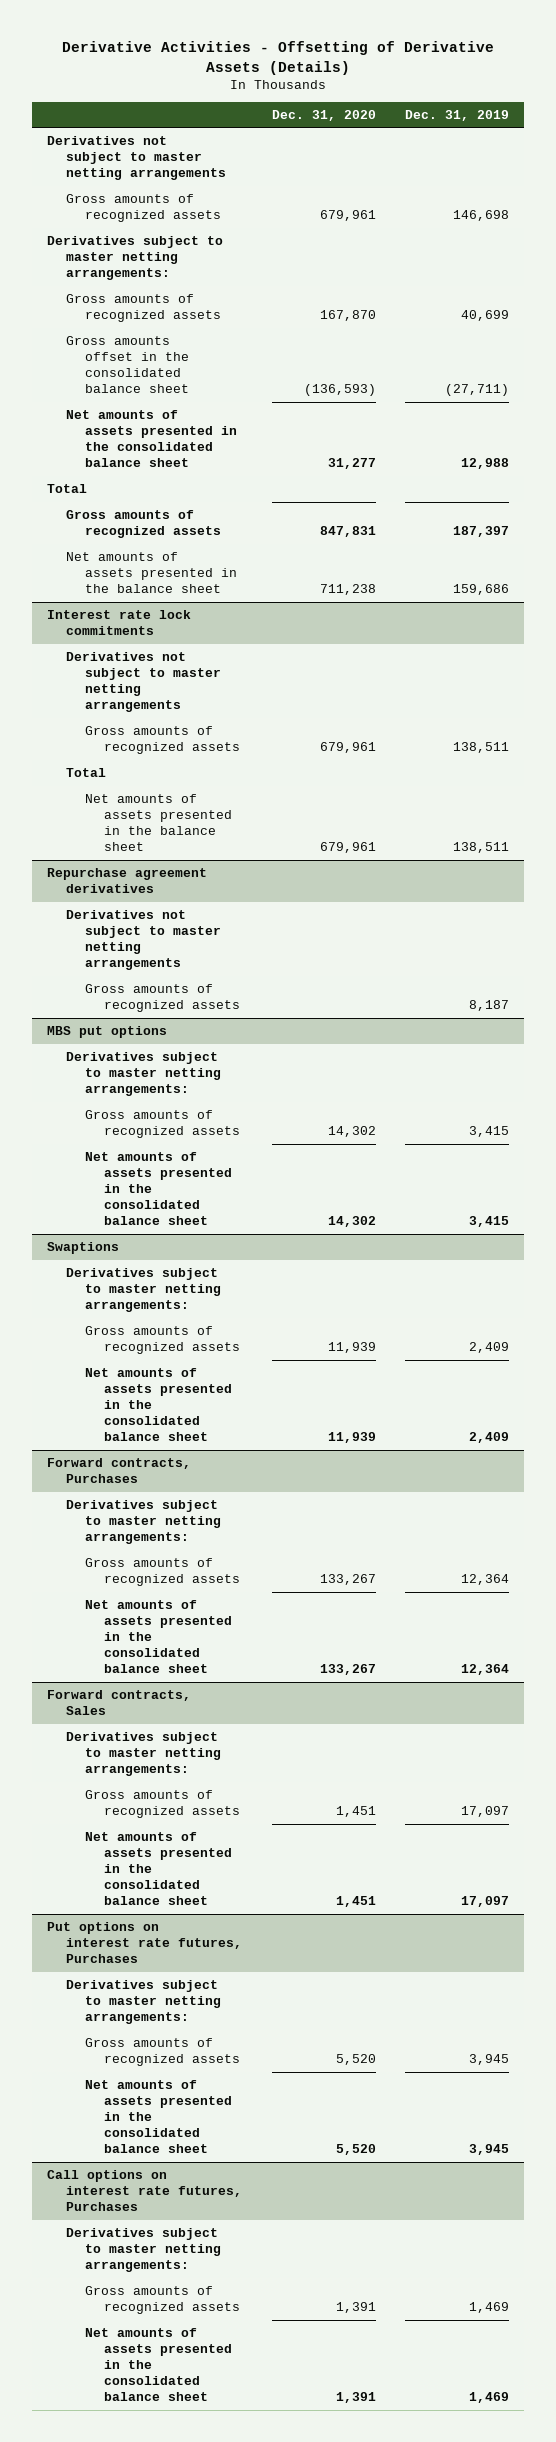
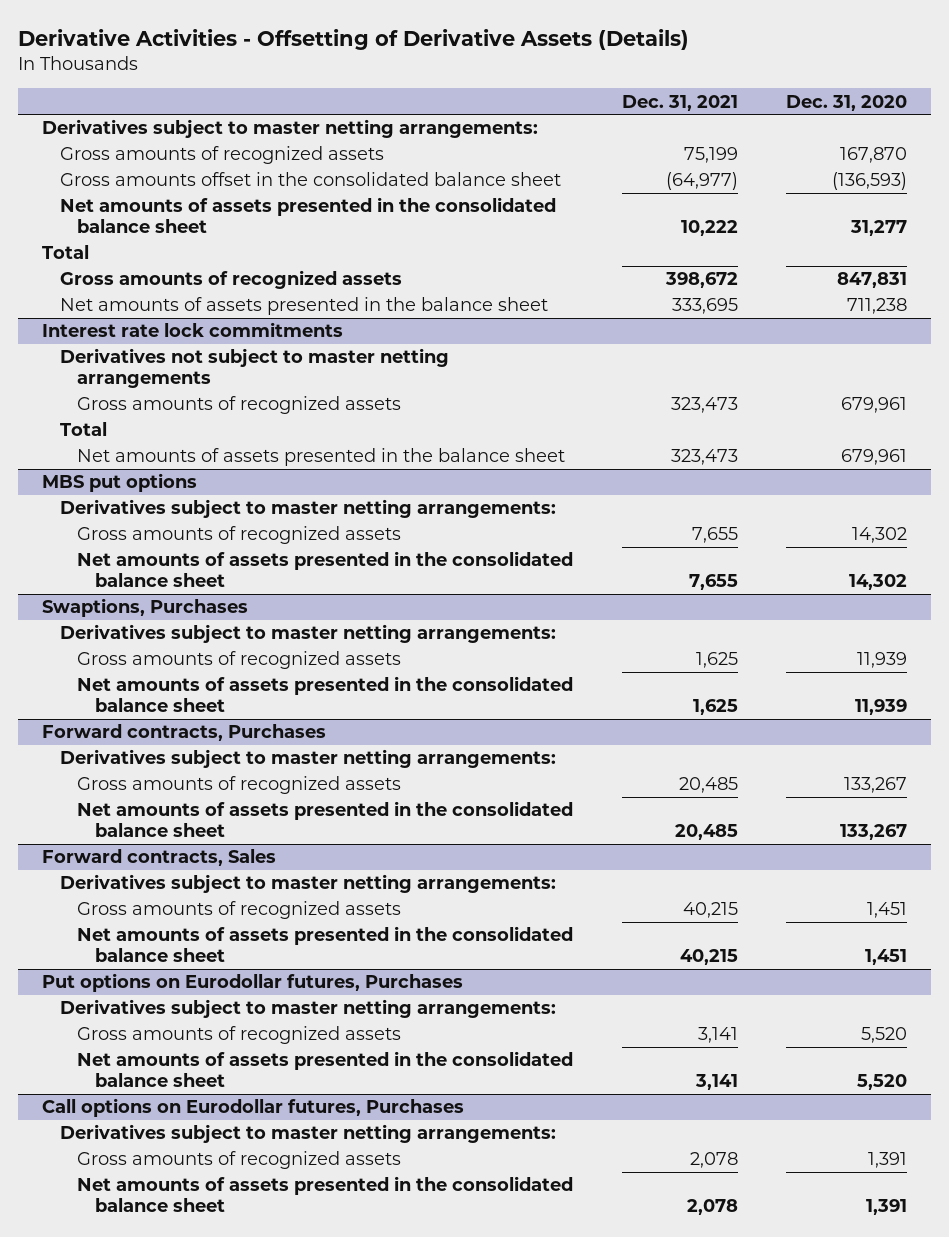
- | Dec. 31, 2020 | Dec. 31, 2019
+ | Dec. 31, 2021 | Dec. 31, 2020
- Derivatives not subject to master netting arrangements
- Gross amounts of recognized assets | 679,961 | 146,698
- Repurchase agreement derivatives
- Derivatives not subject to master netting arrangements
- Gross amounts of recognized assets | | 8,187
- Swaptions
+ Swaptions, Purchases
- Put options on interest rate futures, Purchases
+ Put options on Eurodollar futures, Purchases
- Call options on interest rate futures, Purchases
+ Call options on Eurodollar futures, Purchases

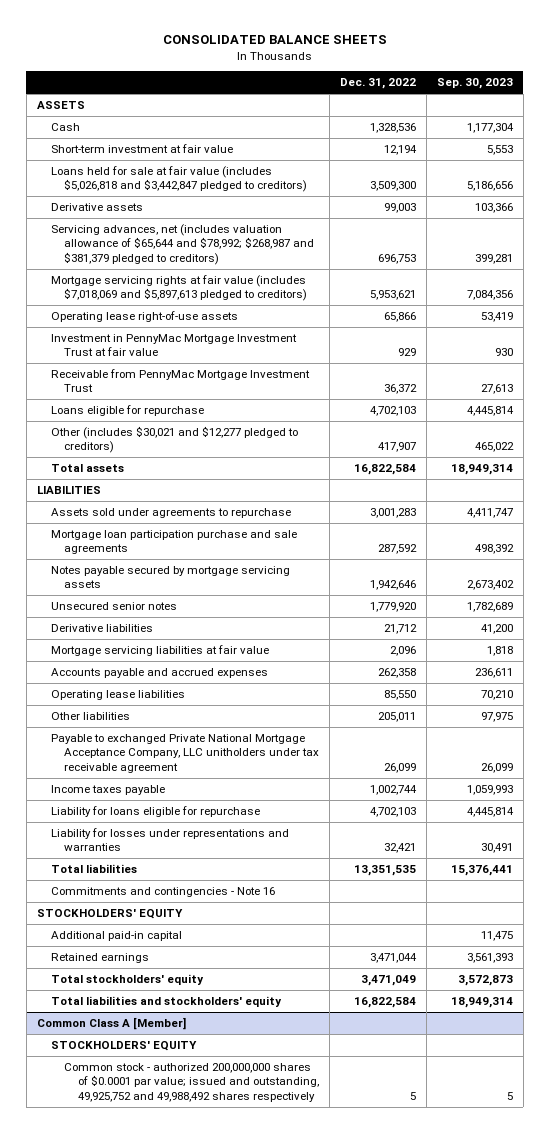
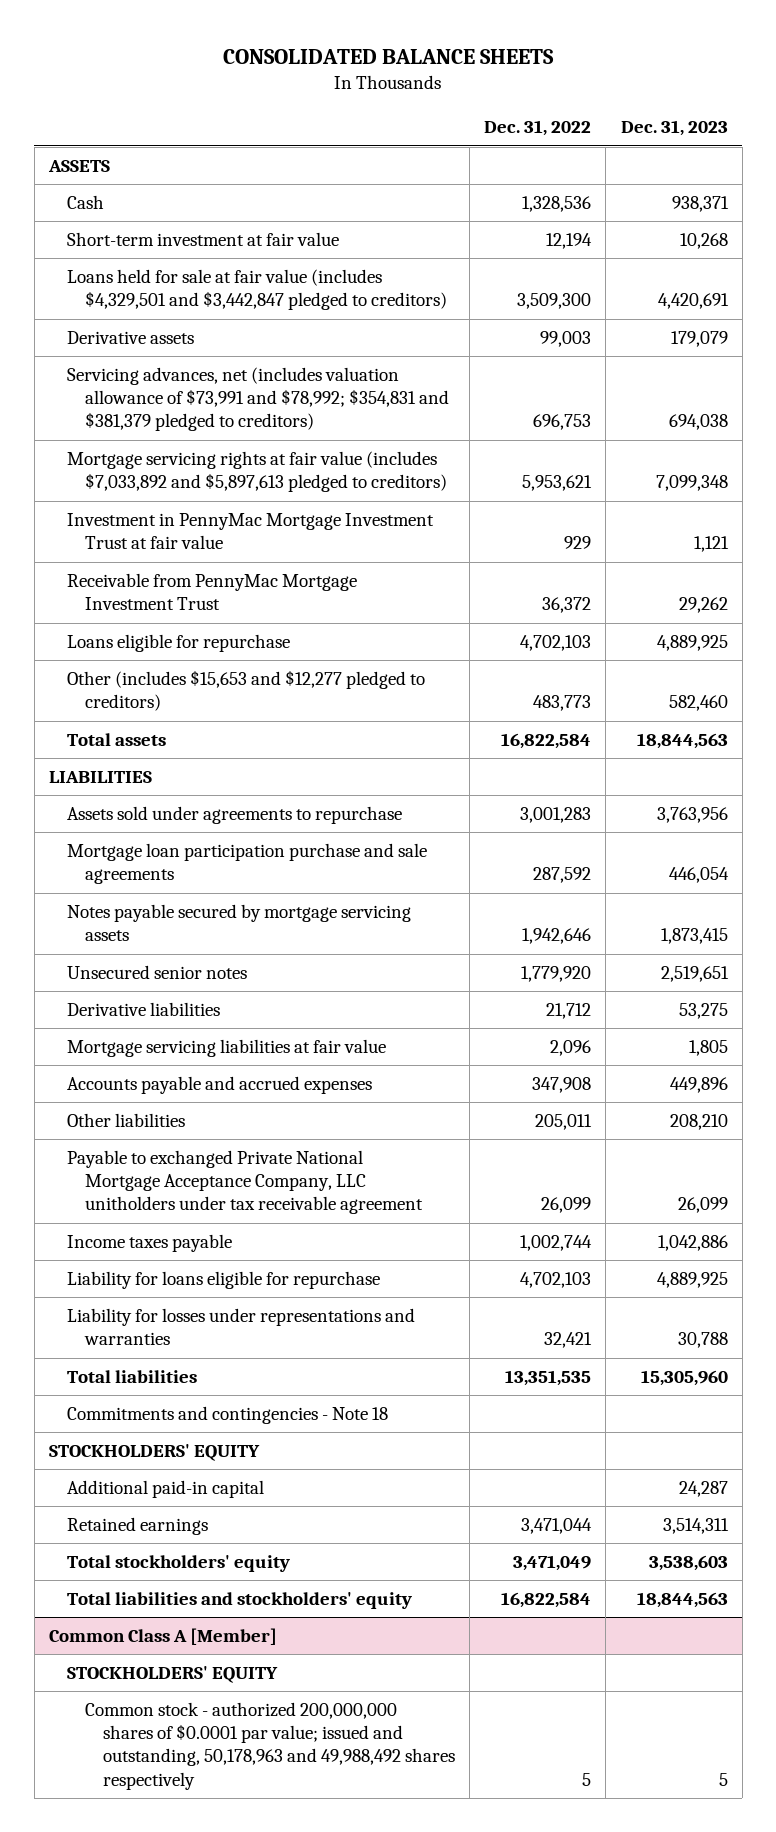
- | Dec. 31, 2022 | Sep. 30, 2023
+ | Dec. 31, 2022 | Dec. 31, 2023
- Loans held for sale at fair value (includes $5,026,818 and $3,442,847 pledged to creditors) | 3,509,300 | 5,186,656
+ Loans held for sale at fair value (includes $4,329,501 and $3,442,847 pledged to creditors) | 3,509,300 | 4,420,691
- Servicing advances, net (includes valuation allowance of $65,644 and $78,992; $268,987 and $381,379 pledged to creditors) | 696,753 | 399,281
- Mortgage servicing rights at fair value (includes $7,018,069 and $5,897,613 pledged to creditors) | 5,953,621 | 7,084,356
- Operating lease right-of-use assets | 65,866 | 53,419
+ Servicing advances, net (includes valuation allowance of $73,991 and $78,992; $354,831 and $381,379 pledged to creditors) | 696,753 | 694,038
+ Mortgage servicing rights at fair value (includes $7,033,892 and $5,897,613 pledged to creditors) | 5,953,621 | 7,099,348
- Other (includes $30,021 and $12,277 pledged to creditors) | 417,907 | 465,022
+ Other (includes $15,653 and $12,277 pledged to creditors) | 483,773 | 582,460
- Accounts payable and accrued expenses | 262,358 | 236,611
- Operating lease liabilities | 85,550 | 70,210
+ Accounts payable and accrued expenses | 347,908 | 449,896
- Commitments and contingencies - Note 16
+ Commitments and contingencies - Note 18
@ Common Class A [Member]
- Common stock - authorized 200,000,000 shares of $0.0001 par value; issued and outstanding, 49,925,752 and 49,988,492 shares respectively | 5 | 5
+ Common stock - authorized 200,000,000 shares of $0.0001 par value; issued and outstanding, 50,178,963 and 49,988,492 shares respectively | 5 | 5

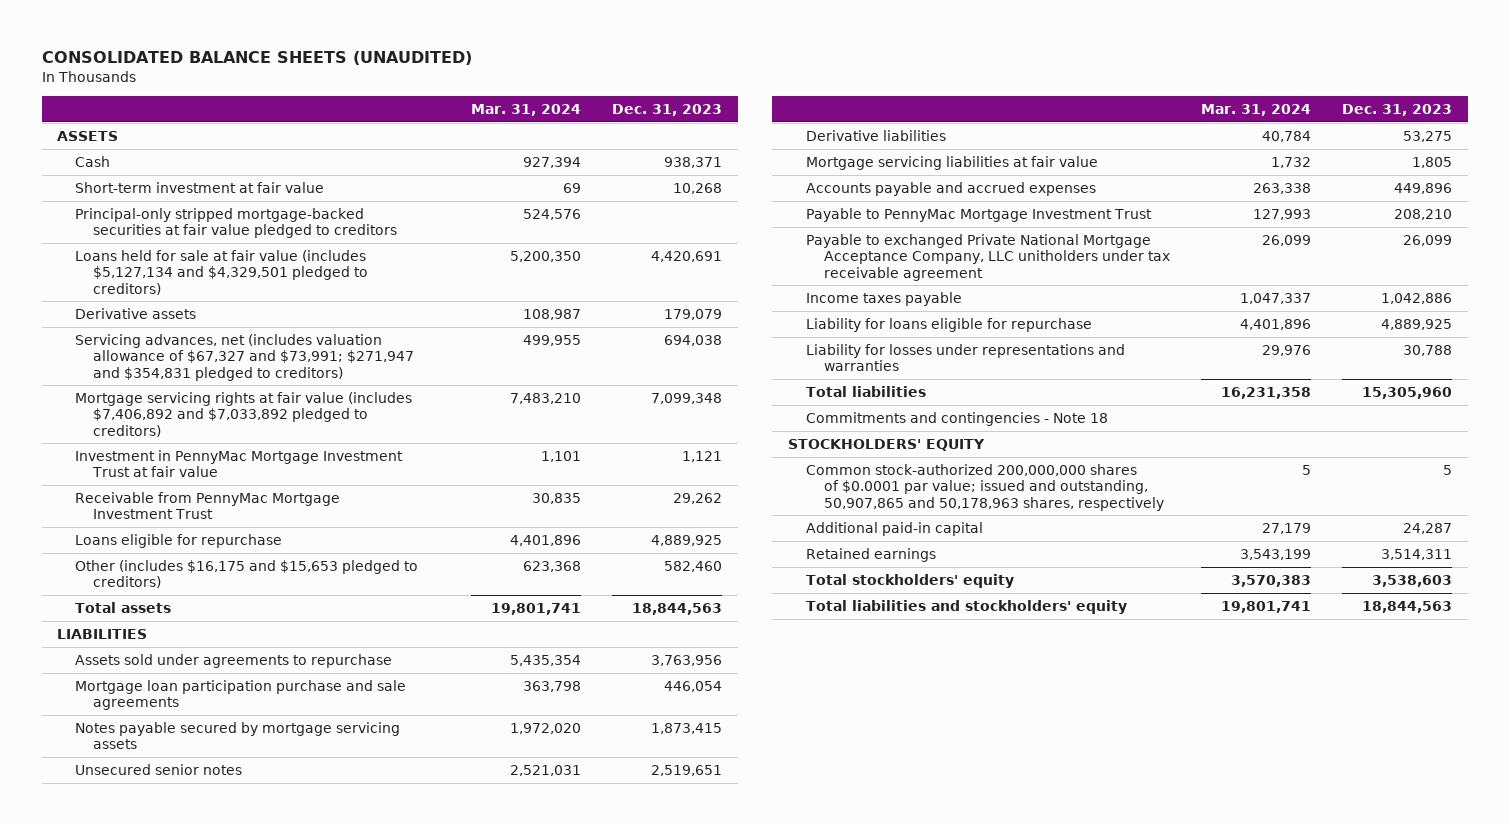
- CONSOLIDATED BALANCE SHEETS
+ CONSOLIDATED BALANCE SHEETS (UNAUDITED)
- | Dec. 31, 2022 | Dec. 31, 2023
+ | Mar. 31, 2024 | Dec. 31, 2023
- Loans held for sale at fair value (includes $4,329,501 and $3,442,847 pledged to creditors) | 3,509,300 | 4,420,691
+ Principal-only stripped mortgage-backed securities at fair value pledged to creditors | 524,576 |
+ Loans held for sale at fair value (includes $5,127,134 and $4,329,501 pledged to creditors) | 5,200,350 | 4,420,691
- Servicing advances, net (includes valuation allowance of $73,991 and $78,992; $354,831 and $381,379 pledged to creditors) | 696,753 | 694,038
- Mortgage servicing rights at fair value (includes $7,033,892 and $5,897,613 pledged to creditors) | 5,953,621 | 7,099,348
+ Servicing advances, net (includes valuation allowance of $67,327 and $73,991; $271,947 and $354,831 pledged to creditors) | 499,955 | 694,038
+ Mortgage servicing rights at fair value (includes $7,406,892 and $7,033,892 pledged to creditors) | 7,483,210 | 7,099,348
- Other (includes $15,653 and $12,277 pledged to creditors) | 483,773 | 582,460
+ Other (includes $16,175 and $15,653 pledged to creditors) | 623,368 | 582,460
- Other liabilities | 205,011 | 208,210
+ Payable to PennyMac Mortgage Investment Trust | 127,993 | 208,210
+ Common stock-authorized 200,000,000 shares of $0.0001 par value; issued and outstanding, 50,907,865 and 50,178,963 shares, respectively | 5 | 5
- Common Class A [Member]
- STOCKHOLDERS' EQUITY
- Common stock - authorized 200,000,000 shares of $0.0001 par value; issued and outstanding, 50,178,963 and 49,988,492 shares respectively | 5 | 5

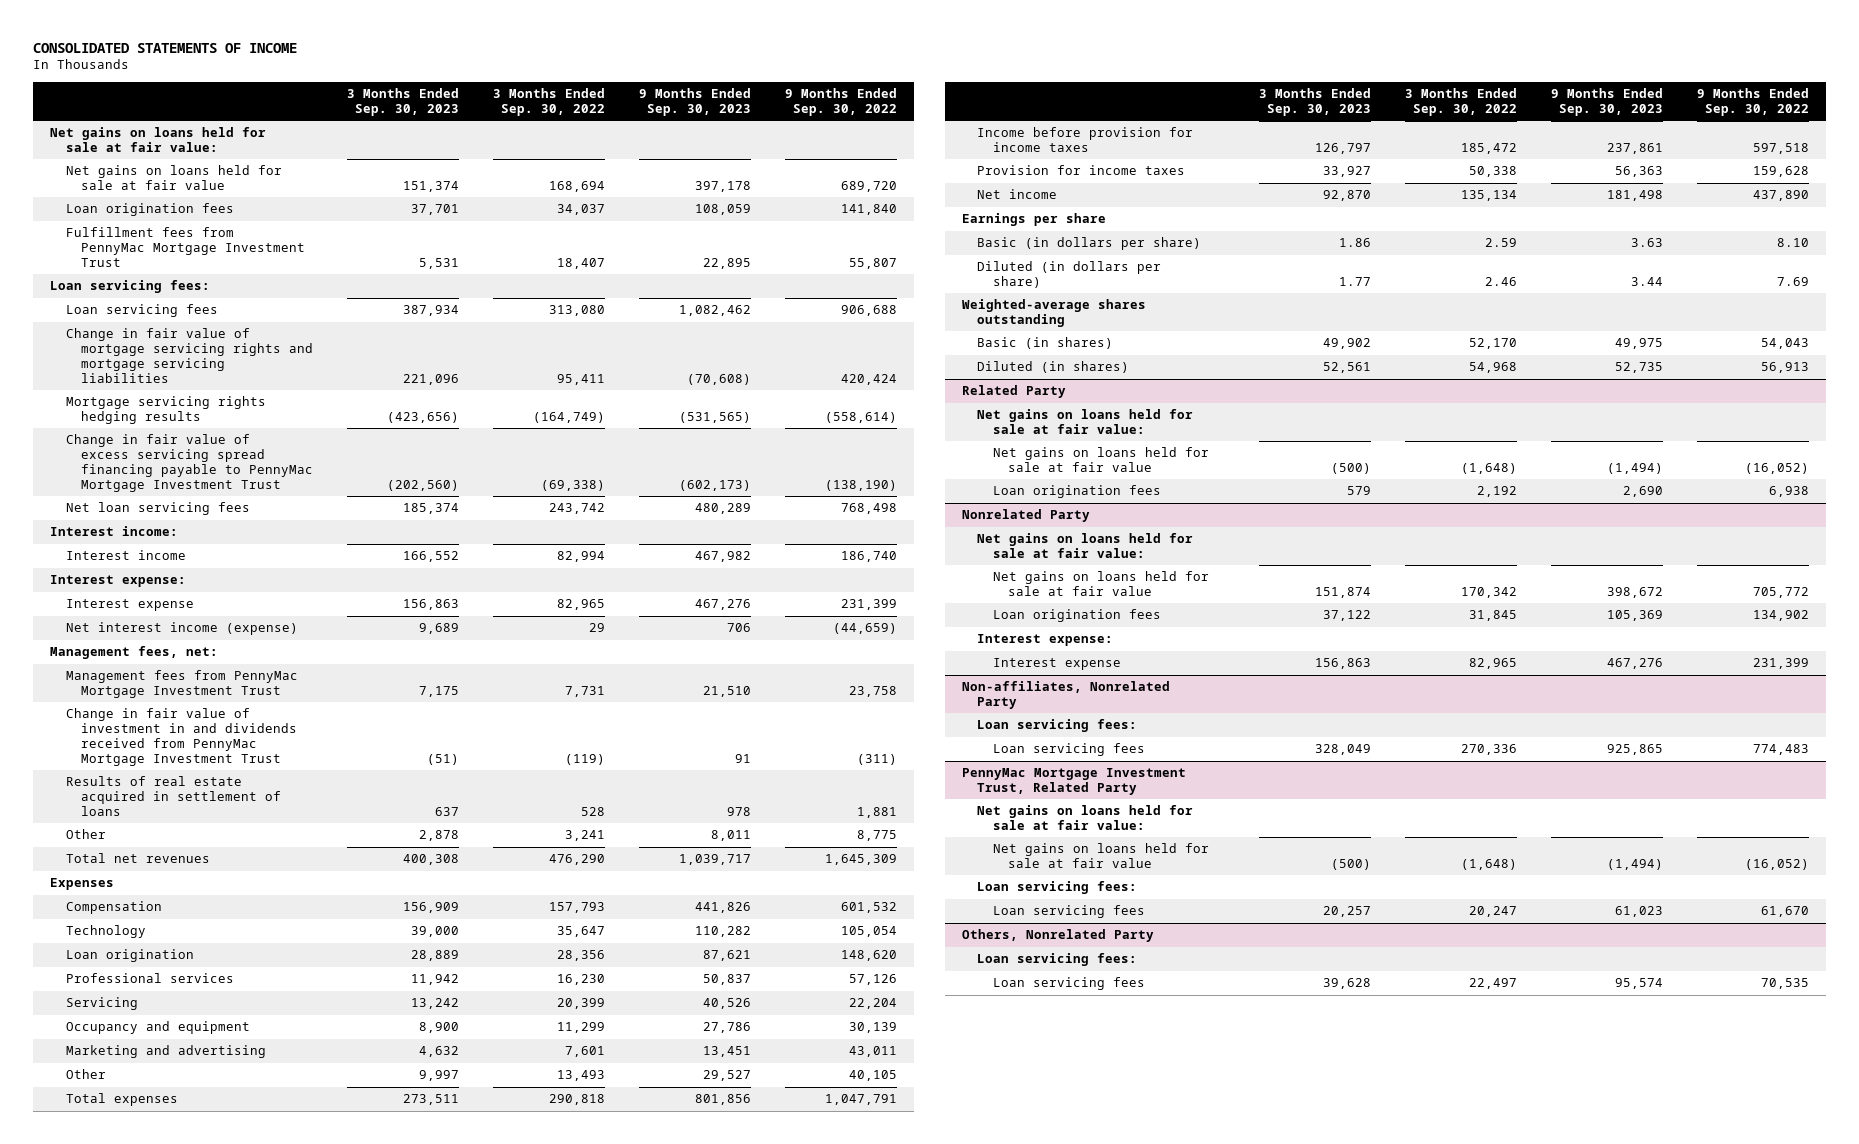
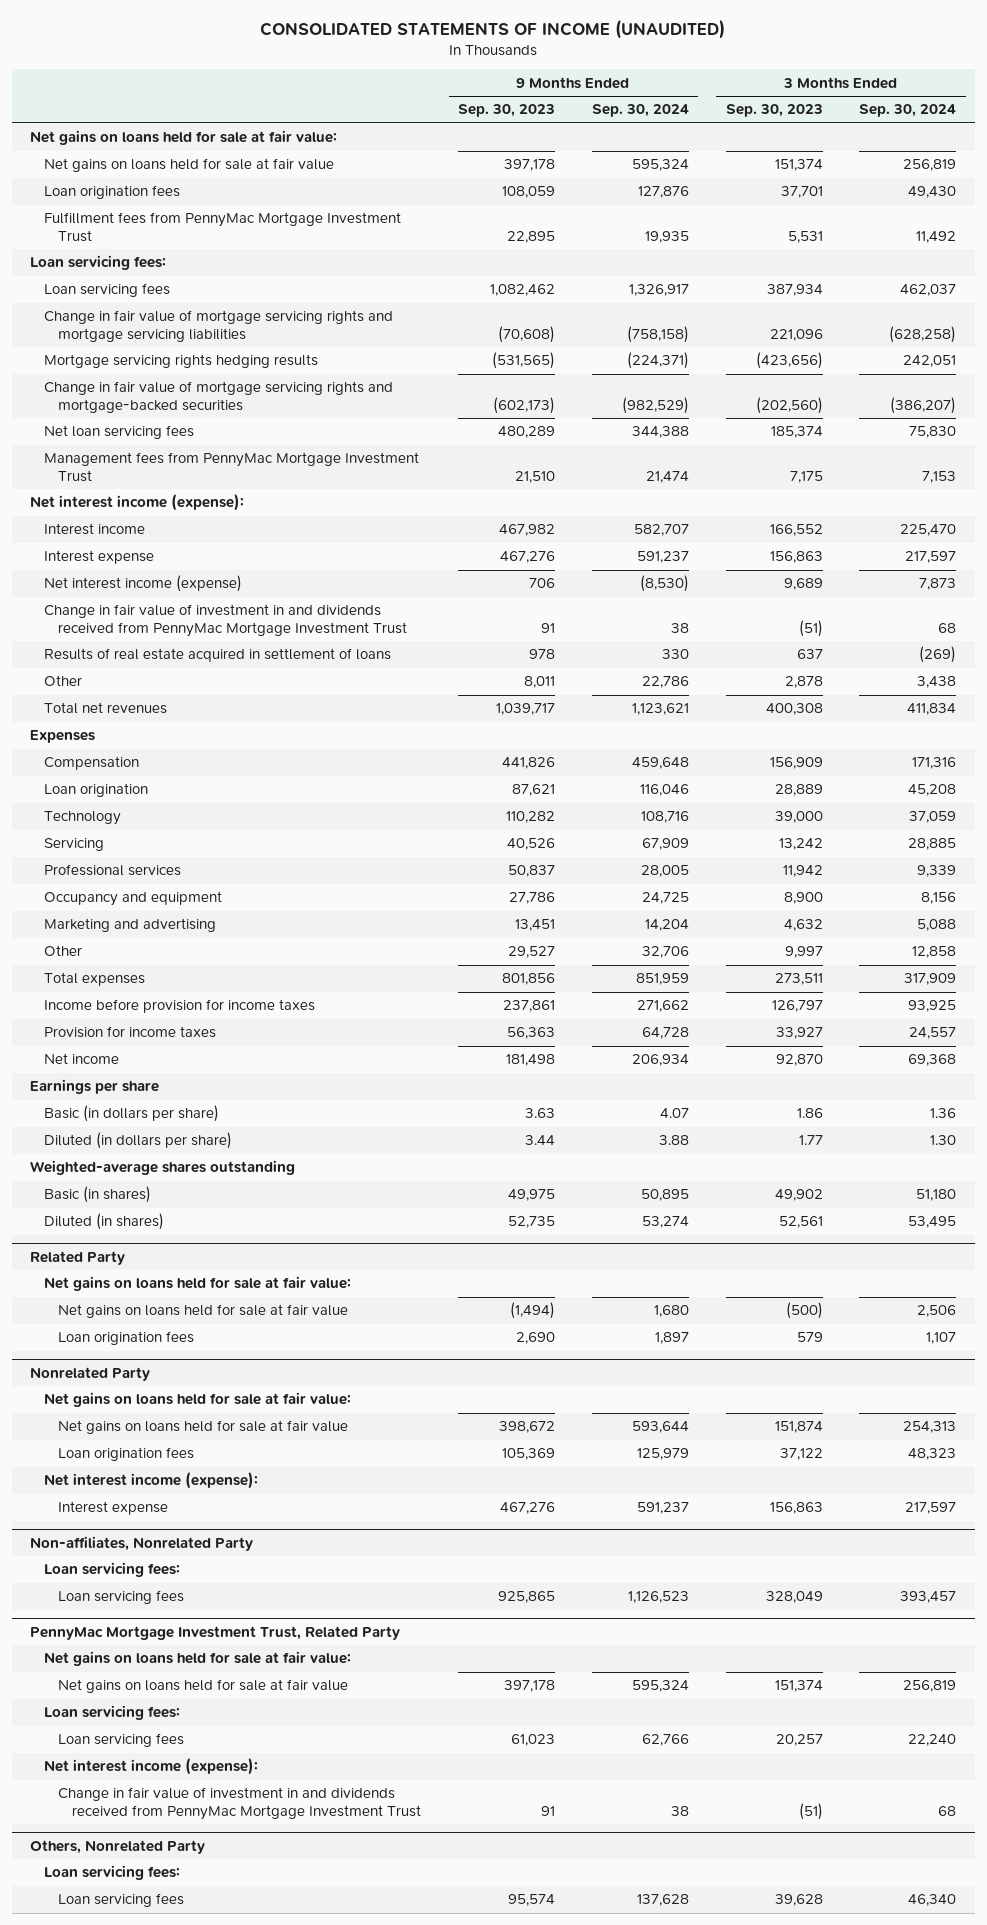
- CONSOLIDATED STATEMENTS OF INCOME
+ CONSOLIDATED STATEMENTS OF INCOME (UNAUDITED)
- | 3 Months Ended Sep. 30, 2023 | 3 Months Ended Sep. 30, 2022 | 9 Months Ended Sep. 30, 2023 | 9 Months Ended Sep. 30, 2022
+ | 9 Months Ended Sep. 30, 2023 | 9 Months Ended Sep. 30, 2024 | 3 Months Ended Sep. 30, 2023 | 3 Months Ended Sep. 30, 2024
- Change in fair value of excess servicing spread financing payable to PennyMac Mortgage Investment Trust | (202,560) | (69,338) | (602,173) | (138,190)
+ Change in fair value of mortgage servicing rights and mortgage-backed securities | (602,173) | (982,529) | (202,560) | (386,207)
- Interest income:
moved up: Management fees from PennyMac Mortgage Investment Trust | 21,510 | 21,474 | 7,175 | 7,153
+ Net interest income (expense):
- Interest expense:
- Management fees, net:
moved down: Technology | 110,282 | 108,716 | 39,000 | 37,059
moved down: Professional services | 50,837 | 28,005 | 11,942 | 9,339
@ Nonrelated Party
- Interest expense:
+ Net interest income (expense):
@ PennyMac Mortgage Investment Trust, Related Party
- Net gains on loans held for sale at fair value | (500) | (1,648) | (1,494) | (16,052)
+ Net gains on loans held for sale at fair value | 397,178 | 595,324 | 151,374 | 256,819
+ Net interest income (expense):
+ Change in fair value of investment in and dividends received from PennyMac Mortgage Investment Trust | 91 | 38 | (51) | 68

